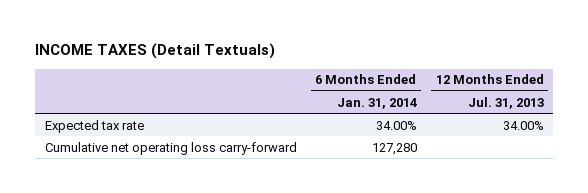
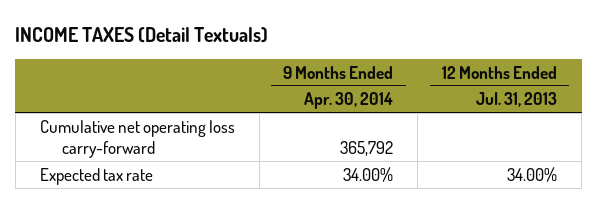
- | 6 Months Ended Jan. 31, 2014 | 12 Months Ended Jul. 31, 2013
+ | 9 Months Ended Apr. 30, 2014 | 12 Months Ended Jul. 31, 2013
moved down: Expected tax rate | 34.00% | 34.00%

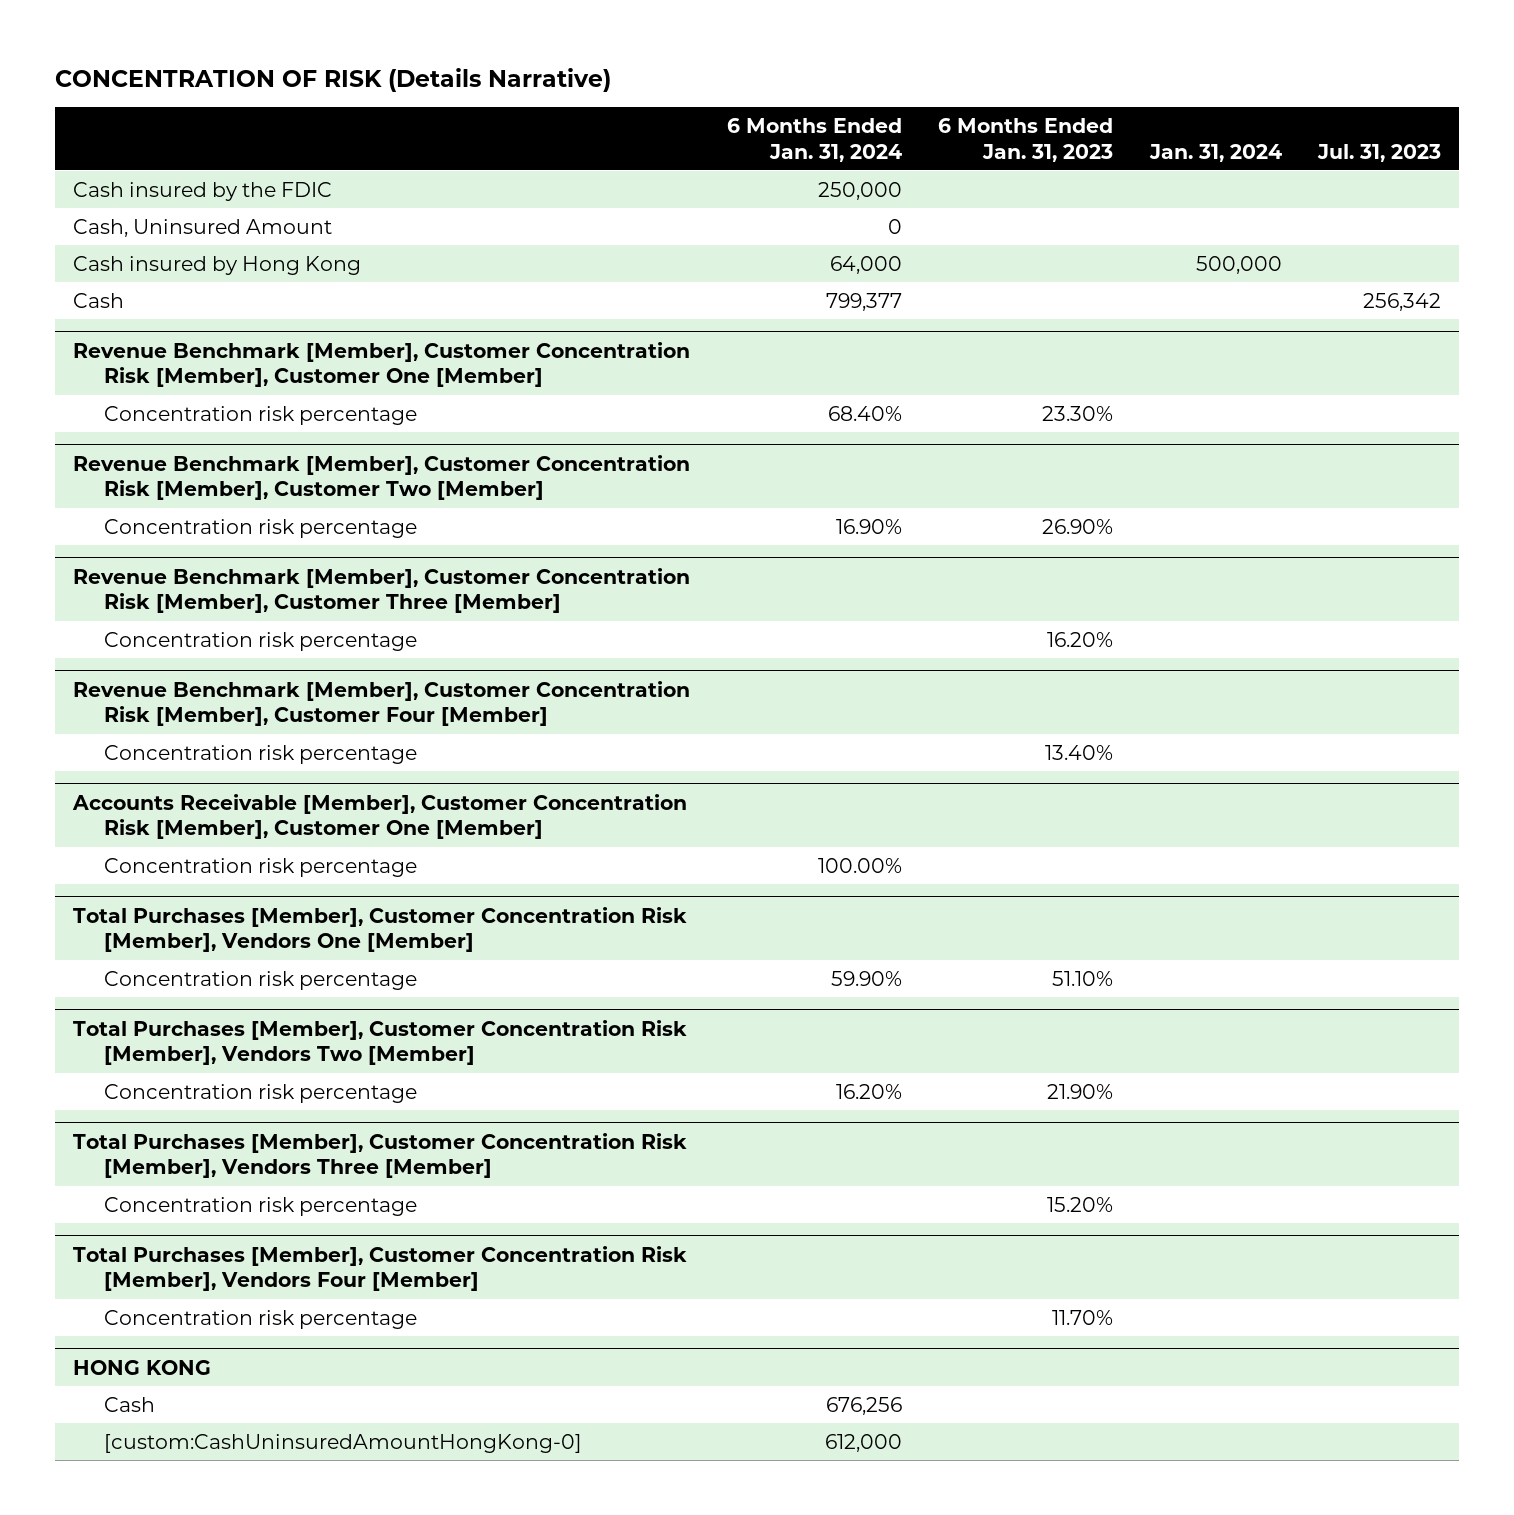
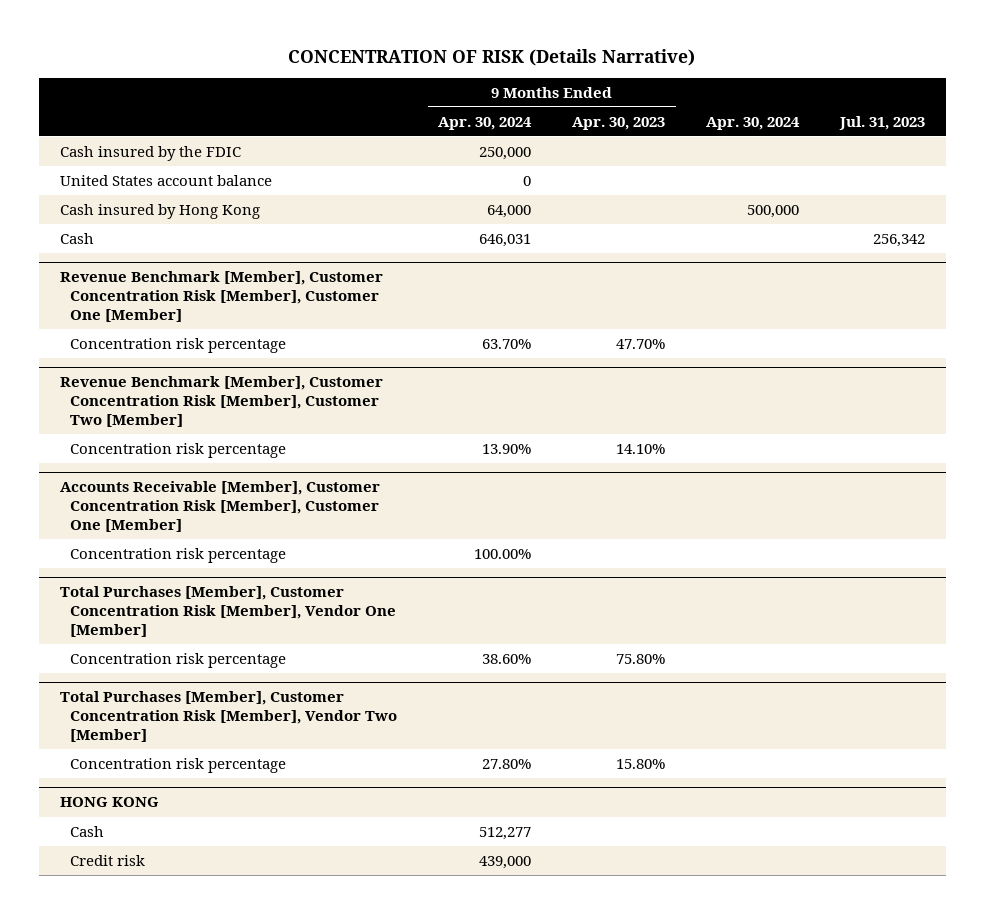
- | 6 Months Ended Jan. 31, 2024 | 6 Months Ended Jan. 31, 2023 | Jan. 31, 2024 | Jul. 31, 2023
+ | 9 Months Ended Apr. 30, 2024 | 9 Months Ended Apr. 30, 2023 | Apr. 30, 2024 | Jul. 31, 2023
- Cash, Uninsured Amount | 0 | | |
+ United States account balance | 0 | | |
- Revenue Benchmark [Member], Customer Concentration Risk [Member], Customer Three [Member]
- Concentration risk percentage | | 16.20% | |
- Revenue Benchmark [Member], Customer Concentration Risk [Member], Customer Four [Member]
- Concentration risk percentage | | 13.40% | |
- Total Purchases [Member], Customer Concentration Risk [Member], Vendors One [Member]
+ Total Purchases [Member], Customer Concentration Risk [Member], Vendor One [Member]
- Total Purchases [Member], Customer Concentration Risk [Member], Vendors Two [Member]
+ Total Purchases [Member], Customer Concentration Risk [Member], Vendor Two [Member]
- Total Purchases [Member], Customer Concentration Risk [Member], Vendors Three [Member]
- Concentration risk percentage | | 15.20% | |
- Total Purchases [Member], Customer Concentration Risk [Member], Vendors Four [Member]
- Concentration risk percentage | | 11.70% | |
@ HONG KONG
- [custom:CashUninsuredAmountHongKong-0] | 612,000 | | |
+ Credit risk | 439,000 | | |

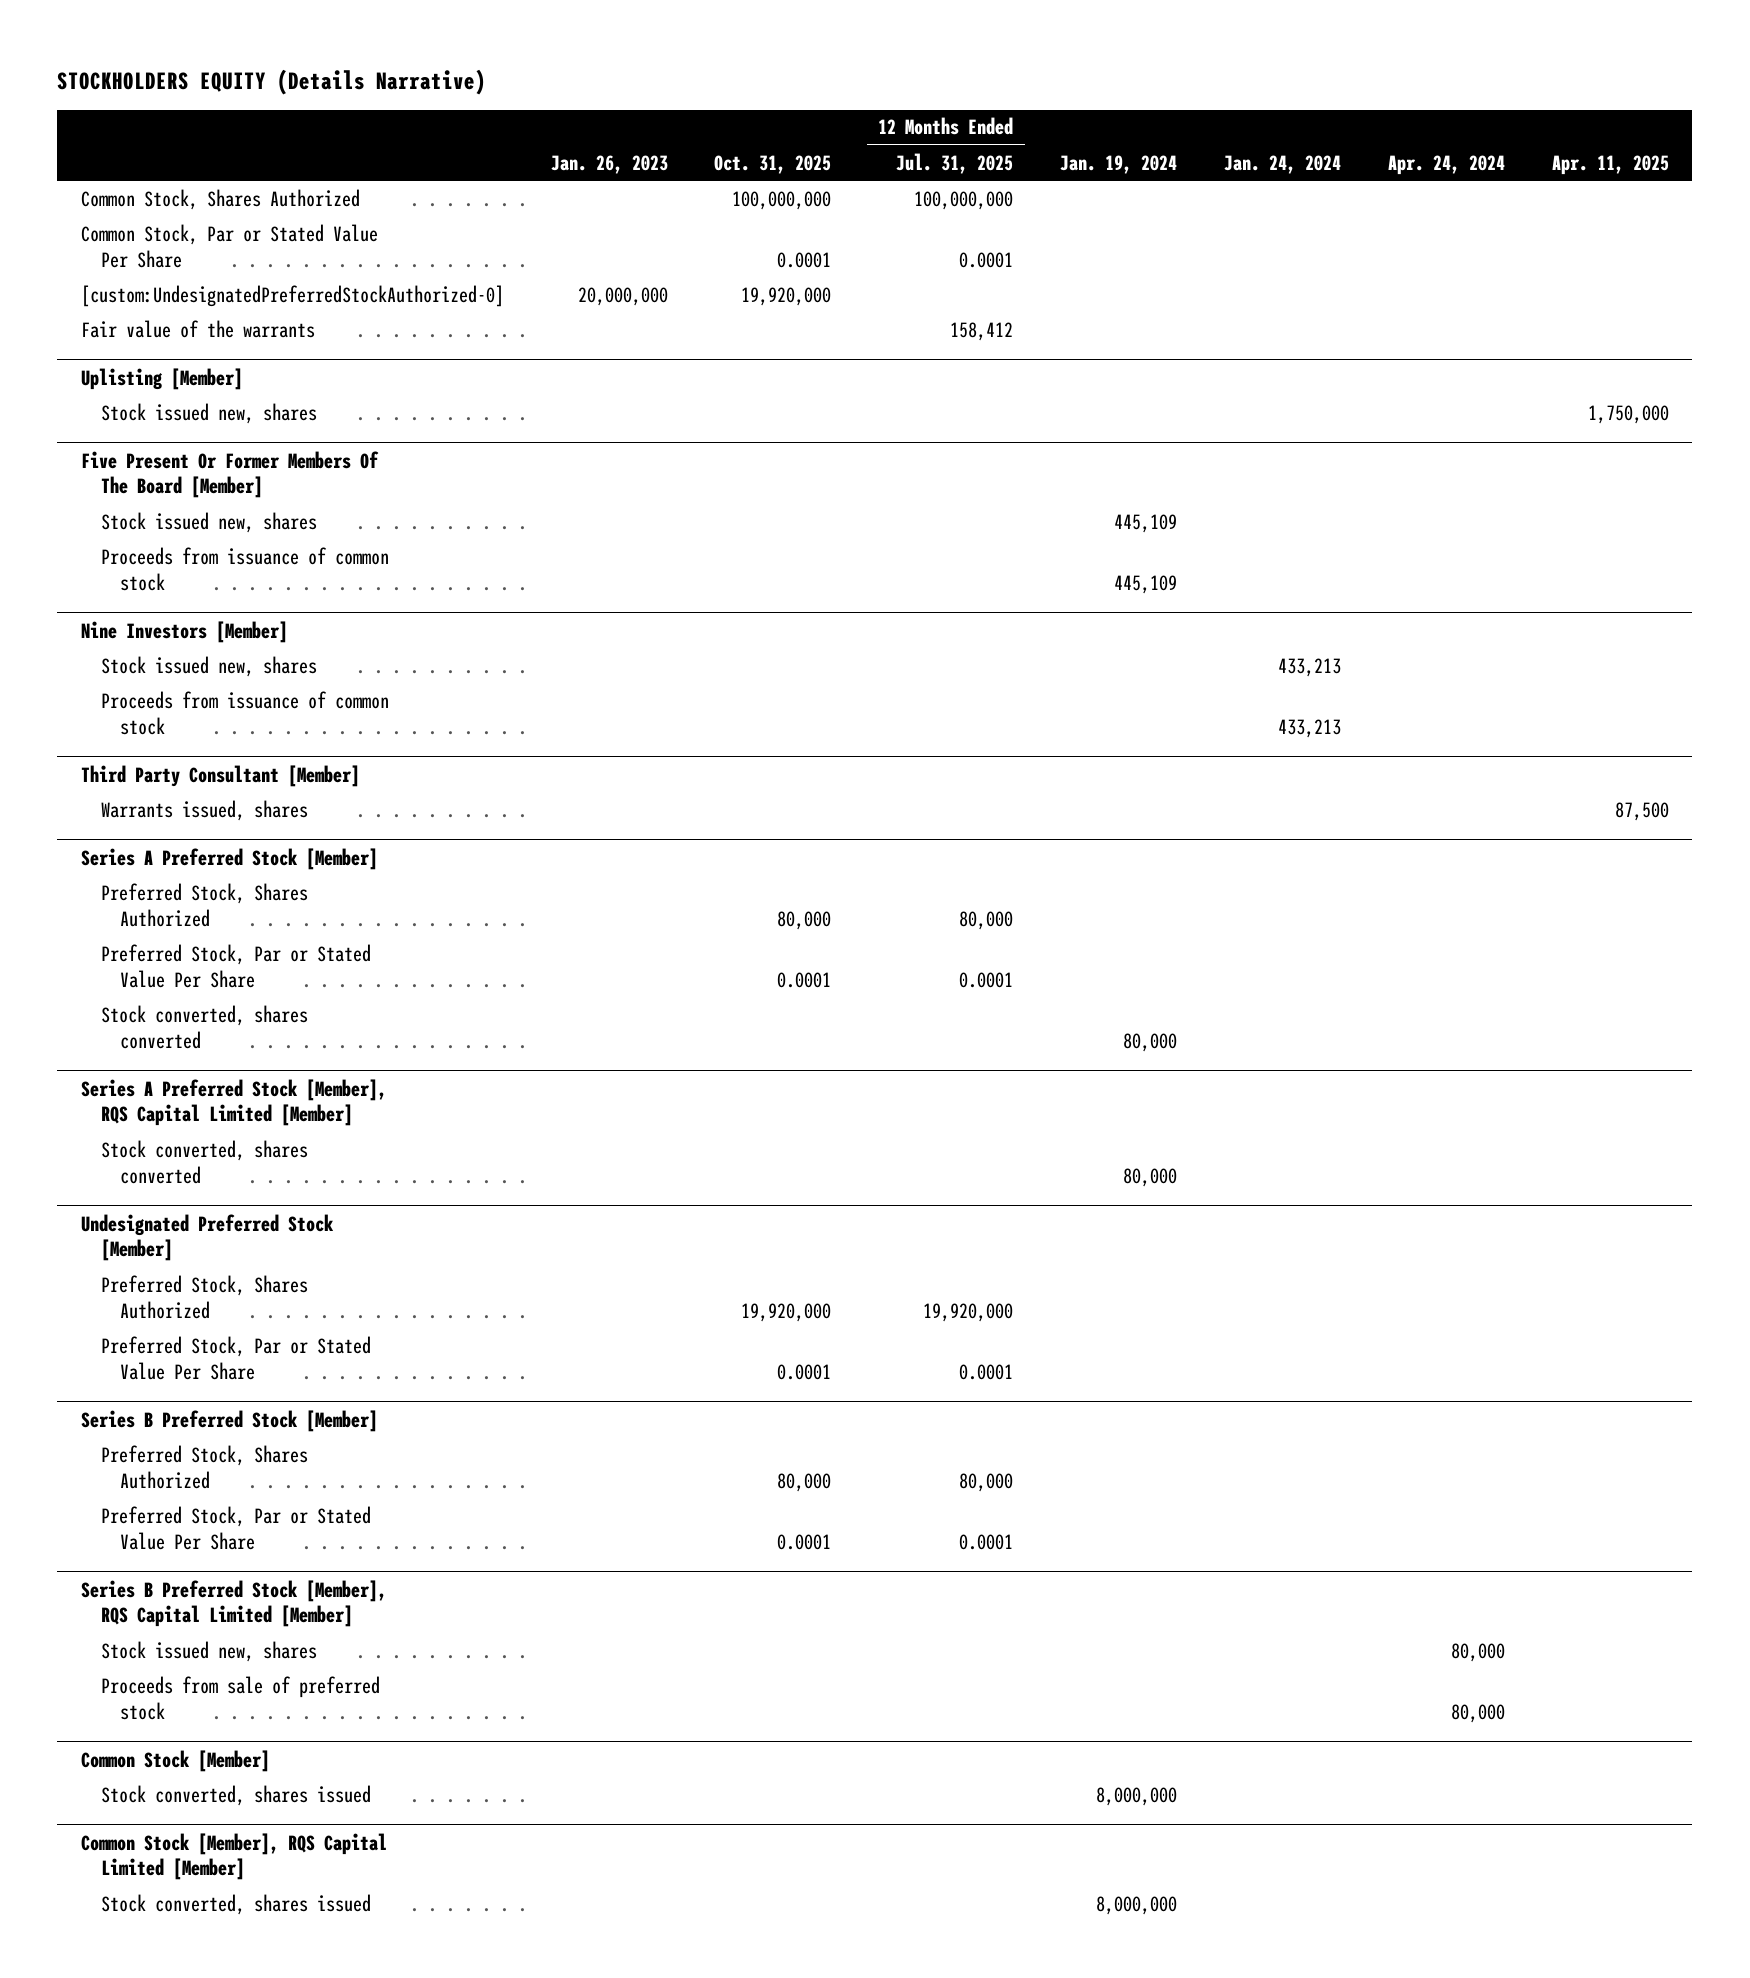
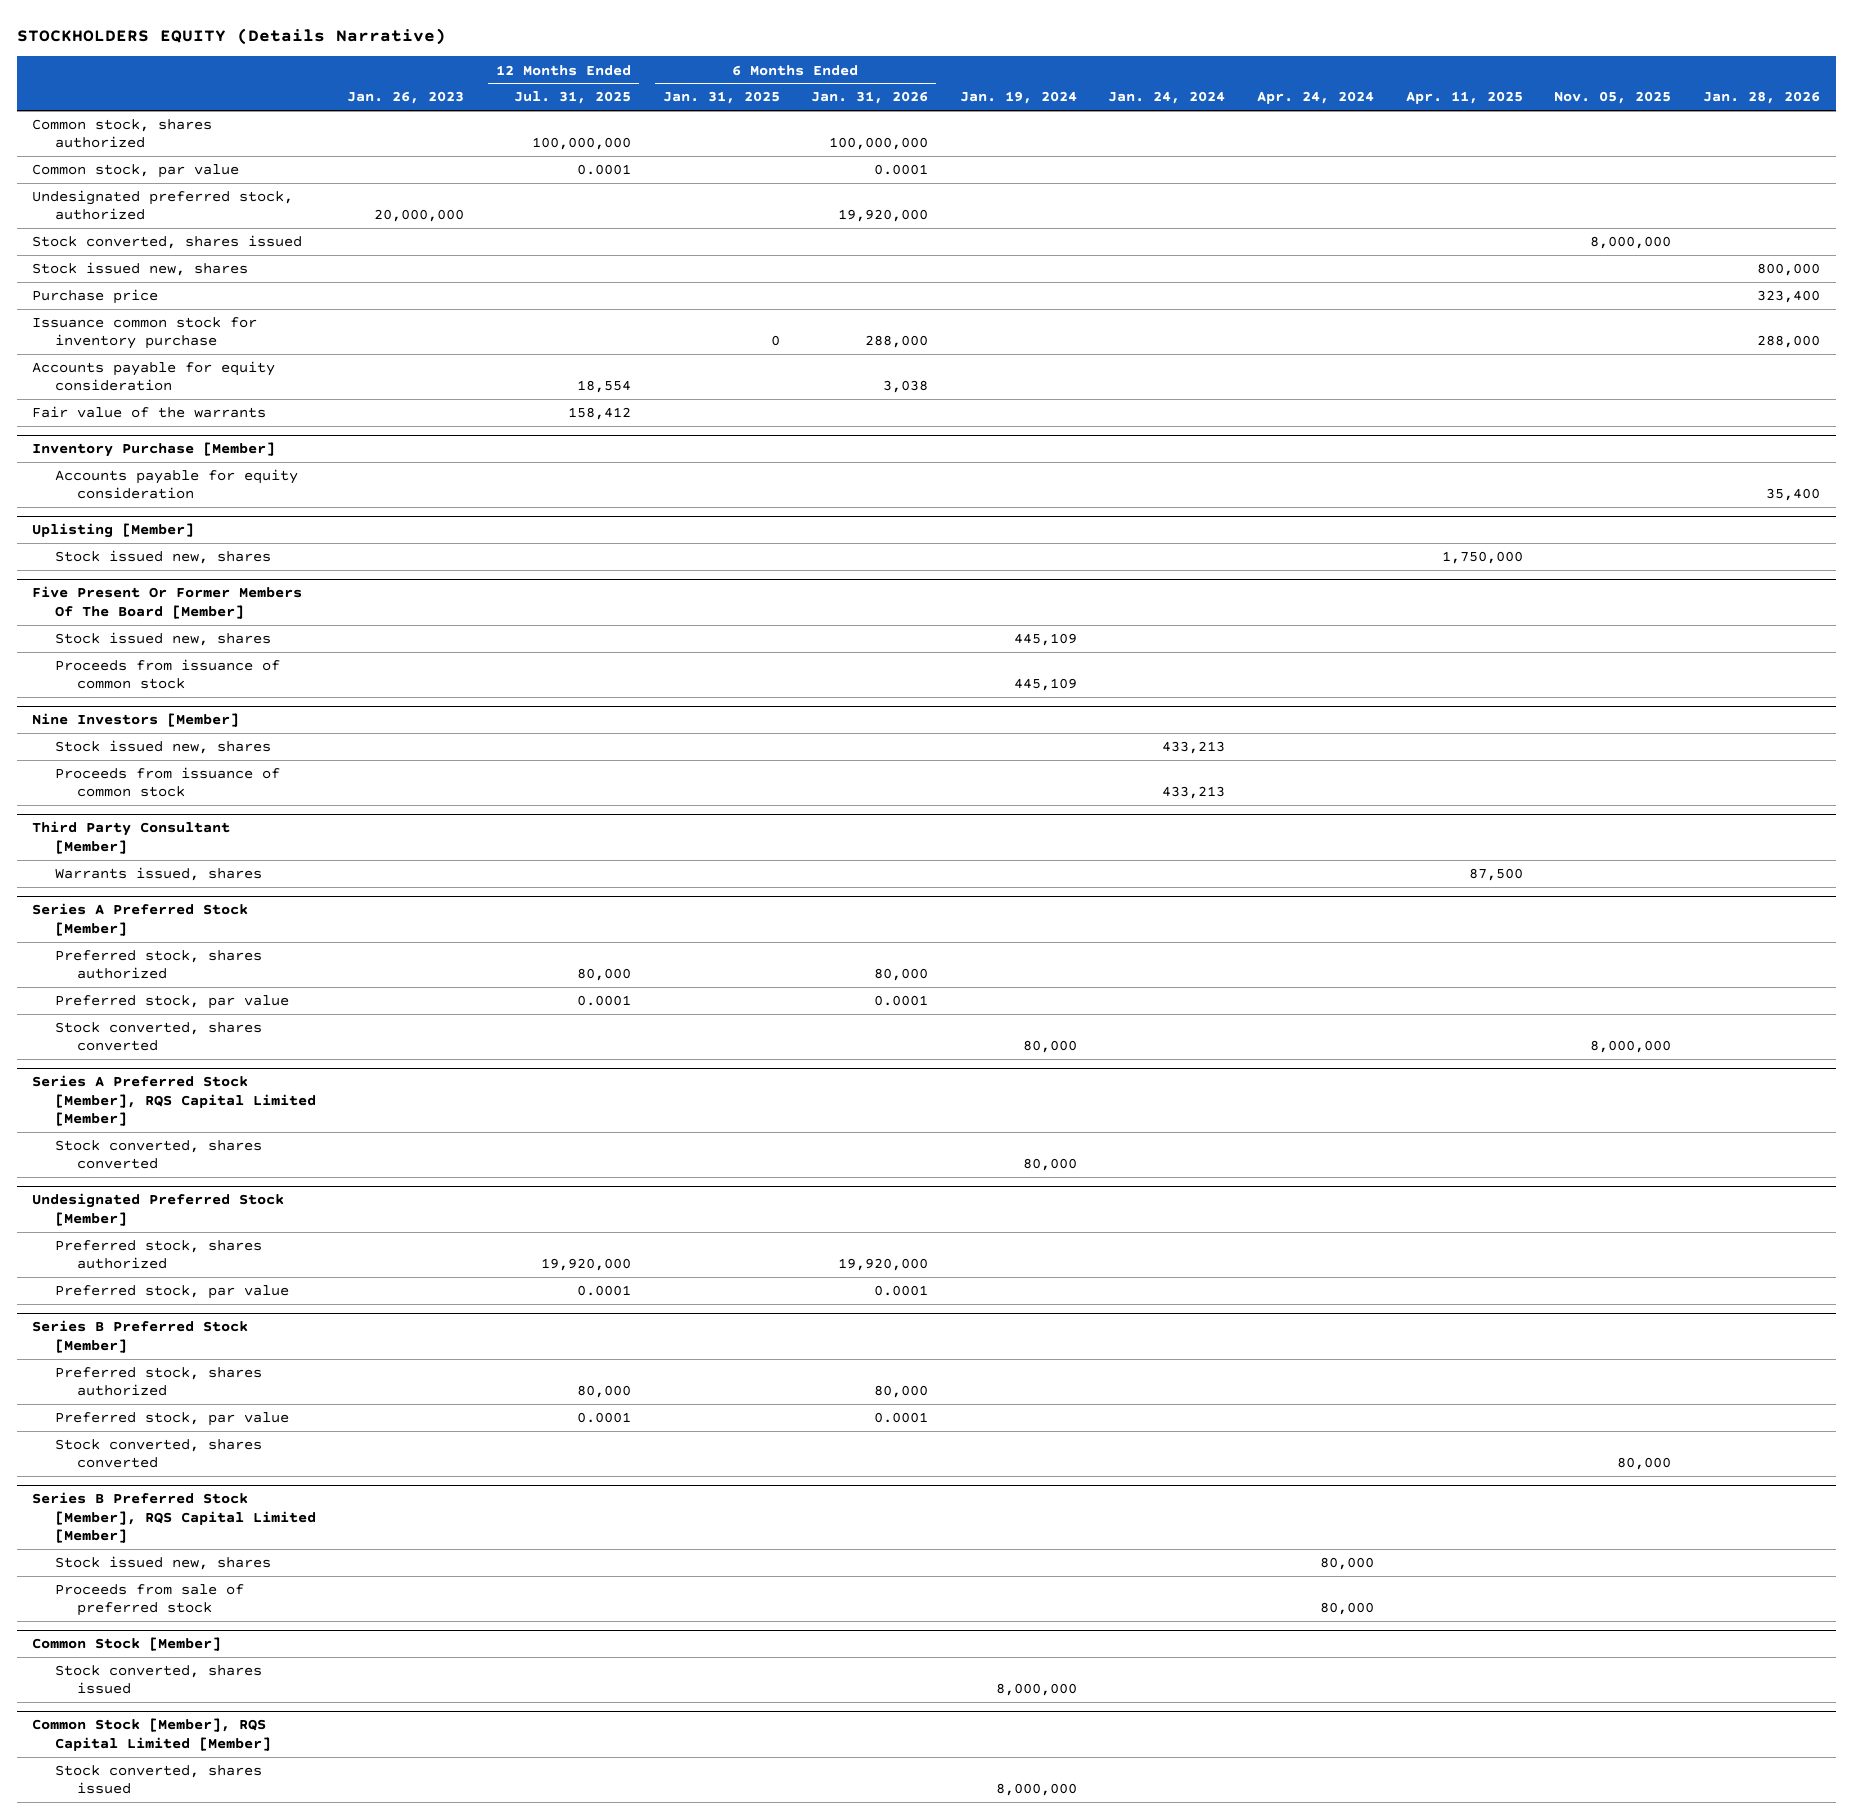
- | Jan. 26, 2023 | Oct. 31, 2025 | 12 Months Ended Jul. 31, 2025 | Jan. 19, 2024 | Jan. 24, 2024 | Apr. 24, 2024 | Apr. 11, 2025
+ | Jan. 26, 2023 | 12 Months Ended Jul. 31, 2025 | 6 Months Ended Jan. 31, 2025 | 6 Months Ended Jan. 31, 2026 | Jan. 19, 2024 | Jan. 24, 2024 | Apr. 24, 2024 | Apr. 11, 2025 | Nov. 05, 2025 | Jan. 28, 2026
- Common Stock, Shares Authorized | | 100,000,000 | 100,000,000 | | | |
- Common Stock, Par or Stated Value Per Share | | 0.0001 | 0.0001 | | | |
- [custom:UndesignatedPreferredStockAuthorized-0] | 20,000,000 | 19,920,000 | | | | |
+ Common stock, shares authorized | | 100,000,000 | | 100,000,000 | | | | | |
+ Common stock, par value | | 0.0001 | | 0.0001 | | | | | |
+ Undesignated preferred stock, authorized | 20,000,000 | | | 19,920,000 | | | | | |
+ Stock converted, shares issued | | | | | | | | | 8,000,000 |
+ Stock issued new, shares | | | | | | | | | | 800,000
+ Purchase price | | | | | | | | | | 323,400
+ Issuance common stock for inventory purchase | | | 0 | 288,000 | | | | | | 288,000
+ Accounts payable for equity consideration | | 18,554 | | 3,038 | | | | | |
+ Inventory Purchase [Member]
+ Accounts payable for equity consideration | | | | | | | | | | 35,400
@ Series A Preferred Stock [Member]
- Preferred Stock, Shares Authorized | | 80,000 | 80,000 | | | |
- Preferred Stock, Par or Stated Value Per Share | | 0.0001 | 0.0001 | | | |
+ Preferred stock, shares authorized | | 80,000 | | 80,000 | | | | | |
+ Preferred stock, par value | | 0.0001 | | 0.0001 | | | | | |
@ Undesignated Preferred Stock [Member]
- Preferred Stock, Shares Authorized | | 19,920,000 | 19,920,000 | | | |
- Preferred Stock, Par or Stated Value Per Share | | 0.0001 | 0.0001 | | | |
+ Preferred stock, shares authorized | | 19,920,000 | | 19,920,000 | | | | | |
+ Preferred stock, par value | | 0.0001 | | 0.0001 | | | | | |
@ Series B Preferred Stock [Member]
- Preferred Stock, Shares Authorized | | 80,000 | 80,000 | | | |
- Preferred Stock, Par or Stated Value Per Share | | 0.0001 | 0.0001 | | | |
+ Preferred stock, shares authorized | | 80,000 | | 80,000 | | | | | |
+ Preferred stock, par value | | 0.0001 | | 0.0001 | | | | | |
+ Stock converted, shares converted | | | | | | | | | 80,000 |

